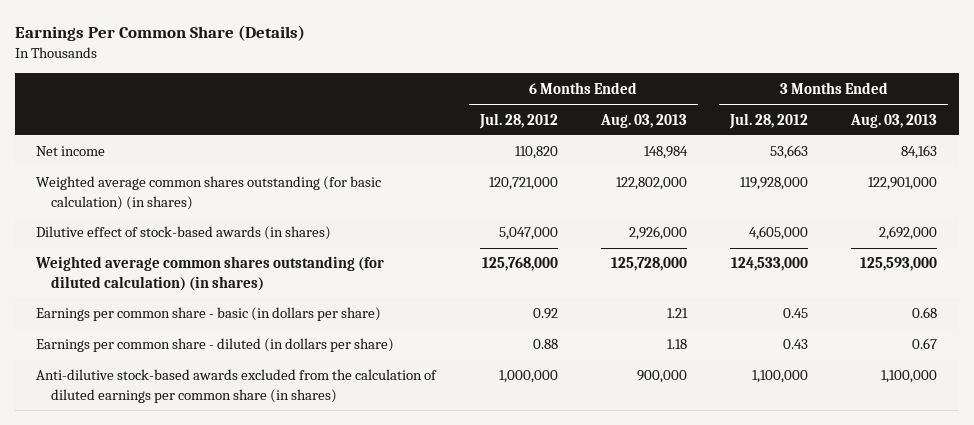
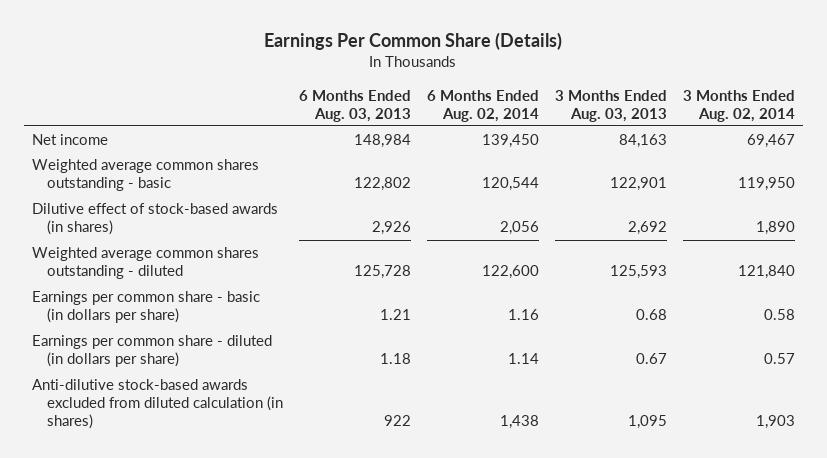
- | 6 Months Ended Jul. 28, 2012 | 6 Months Ended Aug. 03, 2013 | 3 Months Ended Jul. 28, 2012 | 3 Months Ended Aug. 03, 2013
+ | 6 Months Ended Aug. 03, 2013 | 6 Months Ended Aug. 02, 2014 | 3 Months Ended Aug. 03, 2013 | 3 Months Ended Aug. 02, 2014
- Weighted average common shares outstanding (for basic calculation) (in shares) | 120,721,000 | 122,802,000 | 119,928,000 | 122,901,000
- Dilutive effect of stock-based awards (in shares) | 5,047,000 | 2,926,000 | 4,605,000 | 2,692,000
- Weighted average common shares outstanding (for diluted calculation) (in shares) | 125,768,000 | 125,728,000 | 124,533,000 | 125,593,000
+ Weighted average common shares outstanding - basic | 122,802 | 120,544 | 122,901 | 119,950
+ Dilutive effect of stock-based awards (in shares) | 2,926 | 2,056 | 2,692 | 1,890
+ Weighted average common shares outstanding - diluted | 125,728 | 122,600 | 125,593 | 121,840
- Anti-dilutive stock-based awards excluded from the calculation of diluted earnings per common share (in shares) | 1,000,000 | 900,000 | 1,100,000 | 1,100,000
+ Anti-dilutive stock-based awards excluded from diluted calculation (in shares) | 922 | 1,438 | 1,095 | 1,903

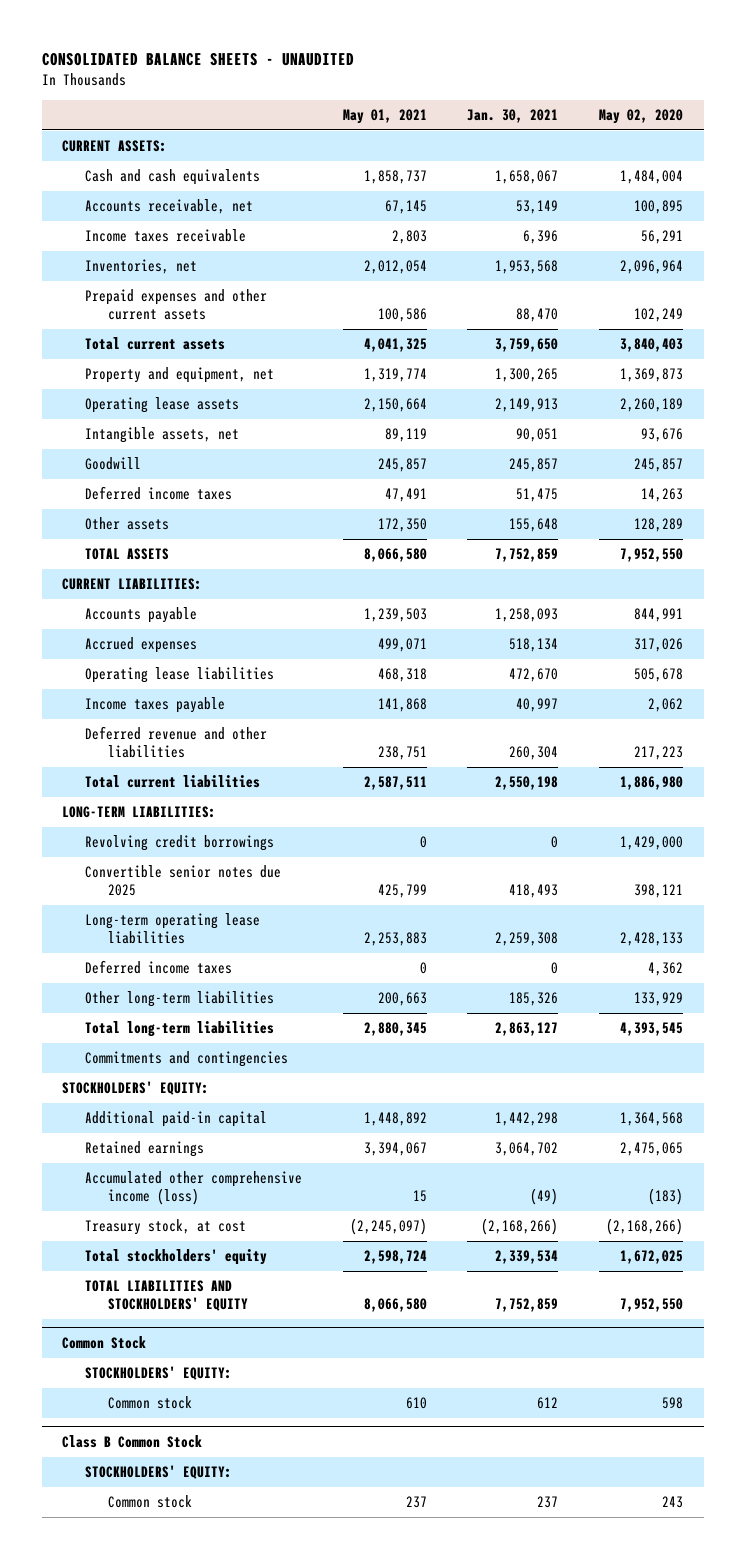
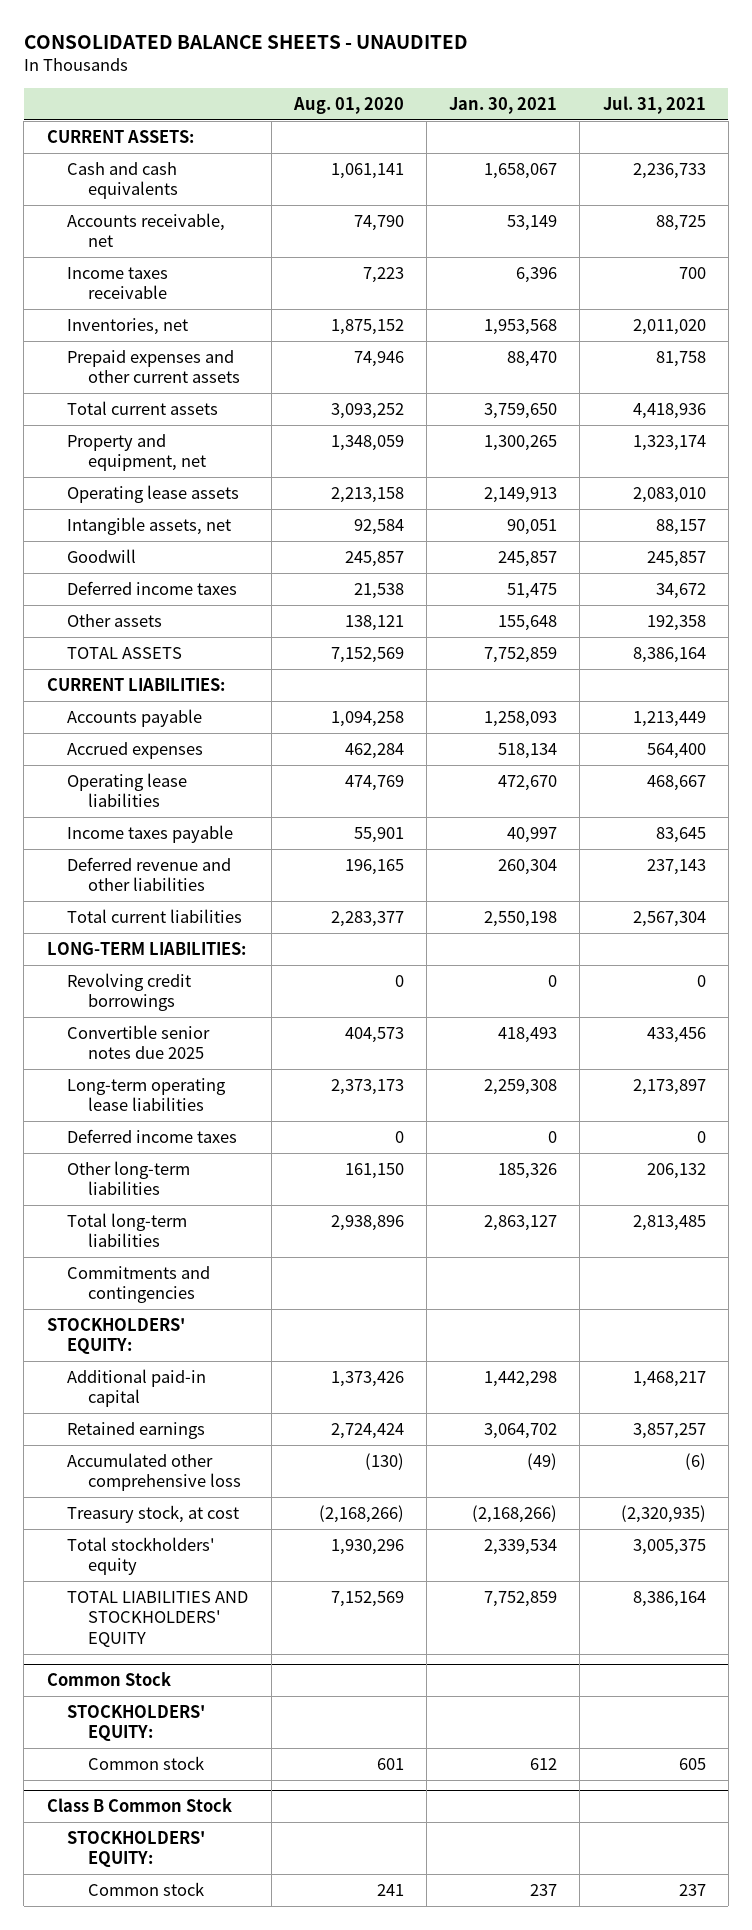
- | May 01, 2021 | Jan. 30, 2021 | May 02, 2020
+ | Aug. 01, 2020 | Jan. 30, 2021 | Jul. 31, 2021
- Accumulated other comprehensive income (loss) | 15 | (49) | (183)
+ Accumulated other comprehensive loss | (130) | (49) | (6)

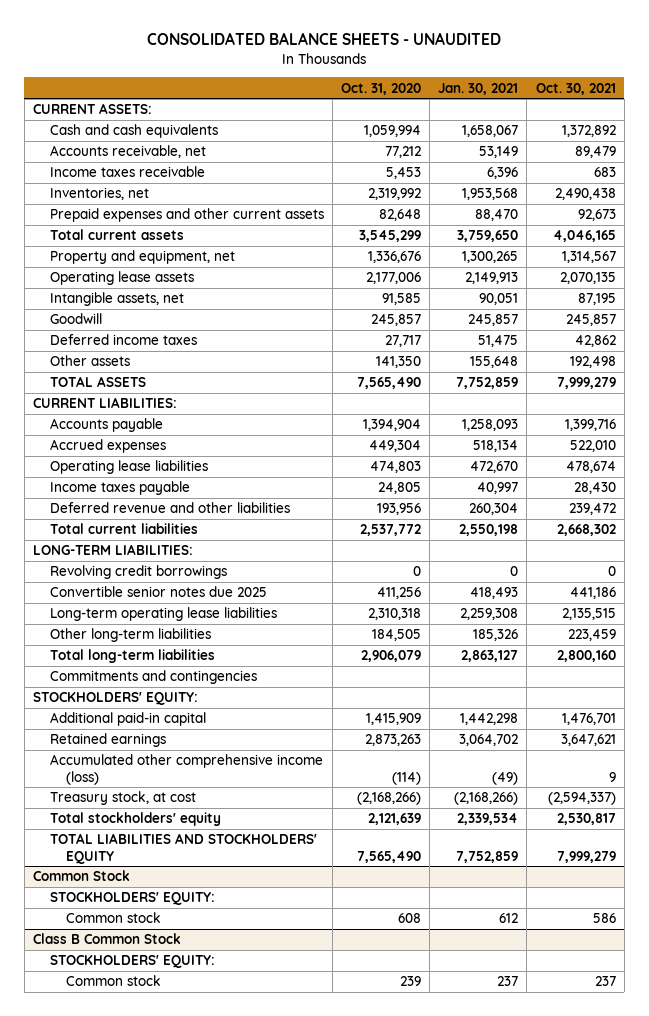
- | Aug. 01, 2020 | Jan. 30, 2021 | Jul. 31, 2021
+ | Oct. 31, 2020 | Jan. 30, 2021 | Oct. 30, 2021
- Deferred income taxes | 0 | 0 | 0
- Accumulated other comprehensive loss | (130) | (49) | (6)
+ Accumulated other comprehensive income (loss) | (114) | (49) | 9

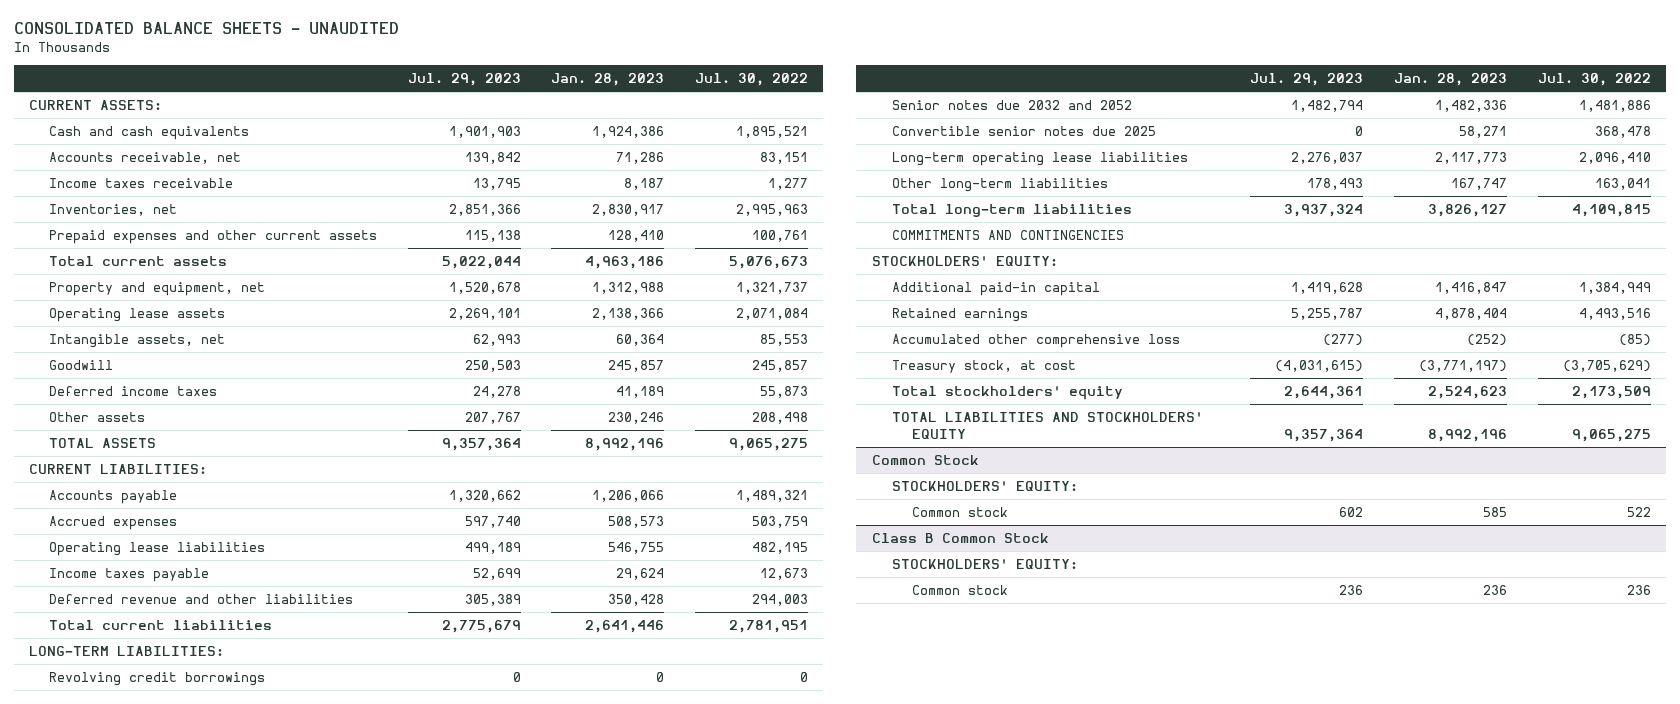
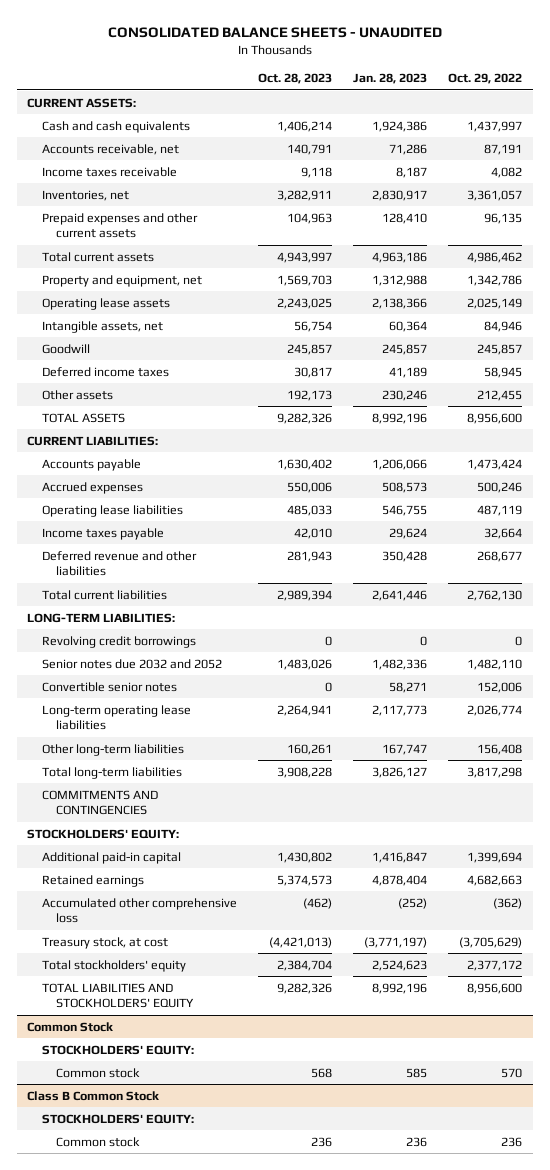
- | Jul. 29, 2023 | Jan. 28, 2023 | Jul. 30, 2022
+ | Oct. 28, 2023 | Jan. 28, 2023 | Oct. 29, 2022
- Convertible senior notes due 2025 | 0 | 58,271 | 368,478
+ Convertible senior notes | 0 | 58,271 | 152,006

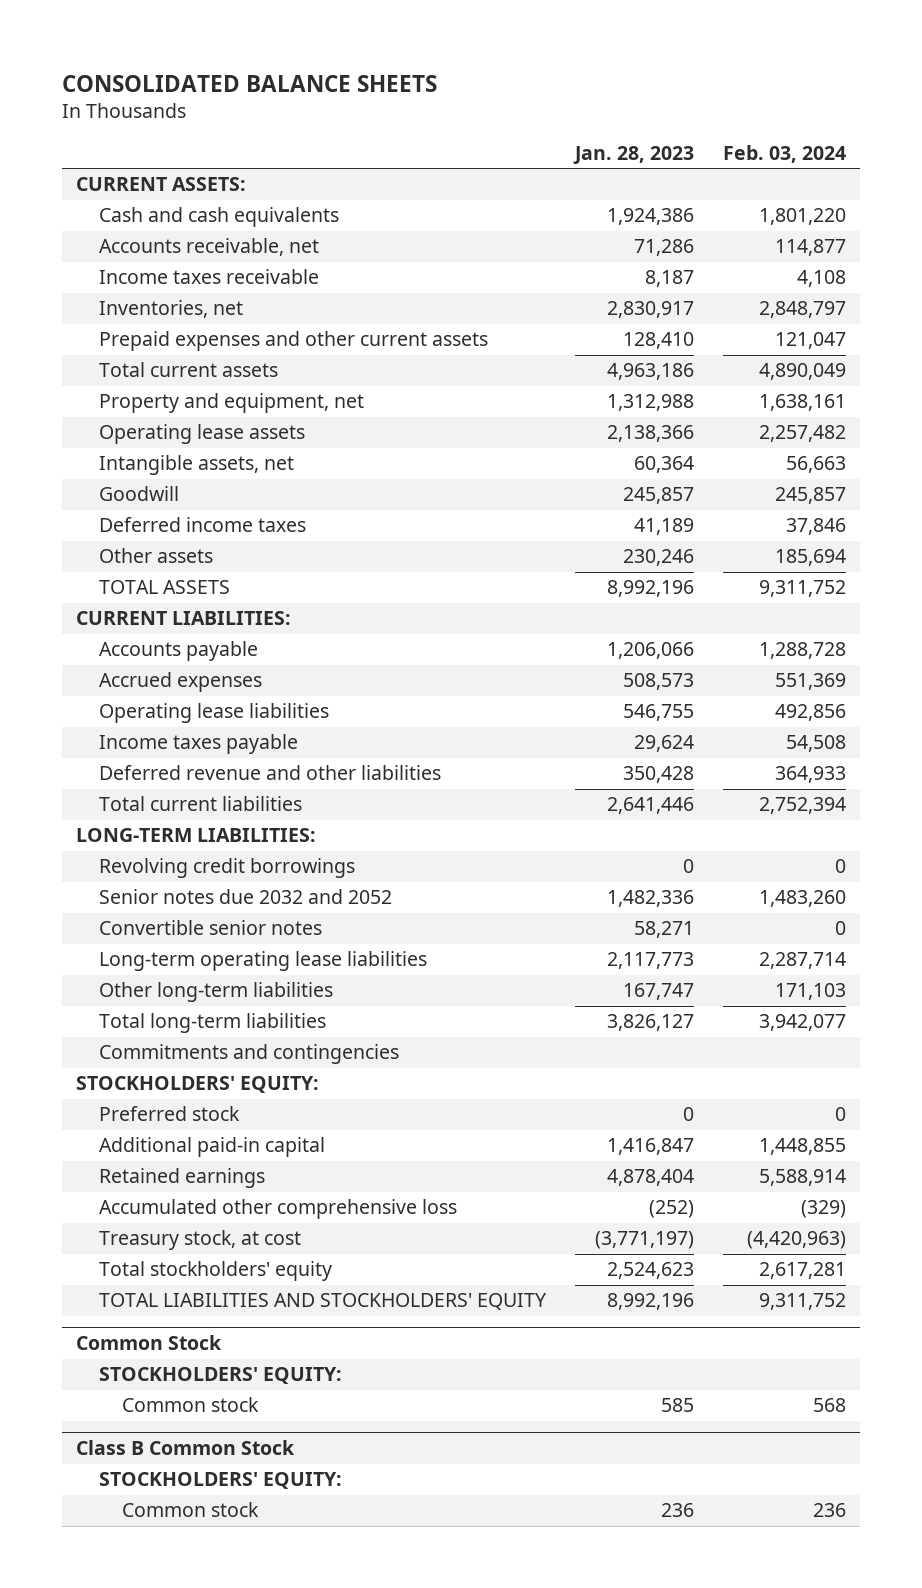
- CONSOLIDATED BALANCE SHEETS - UNAUDITED
+ CONSOLIDATED BALANCE SHEETS
- | Oct. 28, 2023 | Jan. 28, 2023 | Oct. 29, 2022
+ | Jan. 28, 2023 | Feb. 03, 2024
- COMMITMENTS AND CONTINGENCIES
+ Commitments and contingencies
+ Preferred stock | 0 | 0

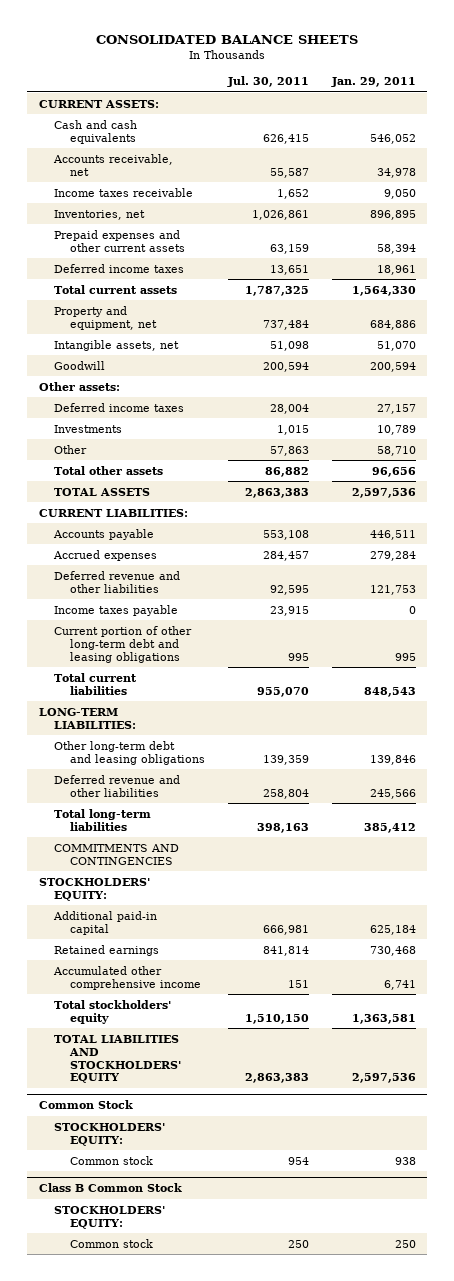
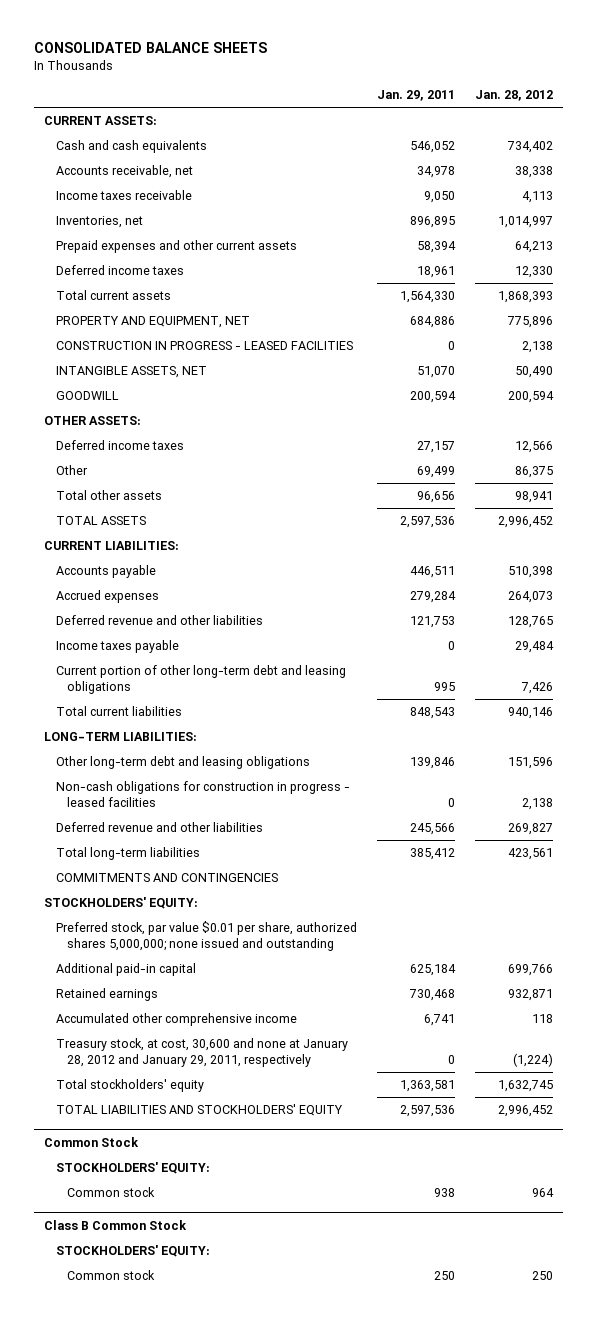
- | Jul. 30, 2011 | Jan. 29, 2011
+ | Jan. 29, 2011 | Jan. 28, 2012
- Property and equipment, net | 737,484 | 684,886
- Intangible assets, net | 51,098 | 51,070
- Goodwill | 200,594 | 200,594
- Other assets:
+ PROPERTY AND EQUIPMENT, NET | 684,886 | 775,896
+ CONSTRUCTION IN PROGRESS - LEASED FACILITIES | 0 | 2,138
+ INTANGIBLE ASSETS, NET | 51,070 | 50,490
+ GOODWILL | 200,594 | 200,594
+ OTHER ASSETS:
- Investments | 1,015 | 10,789
- Other | 57,863 | 58,710
+ Other | 69,499 | 86,375
+ Non-cash obligations for construction in progress - leased facilities | 0 | 2,138
+ Preferred stock, par value $0.01 per share, authorized shares 5,000,000; none issued and outstanding
+ Treasury stock, at cost, 30,600 and none at January 28, 2012 and January 29, 2011, respectively | 0 | (1,224)

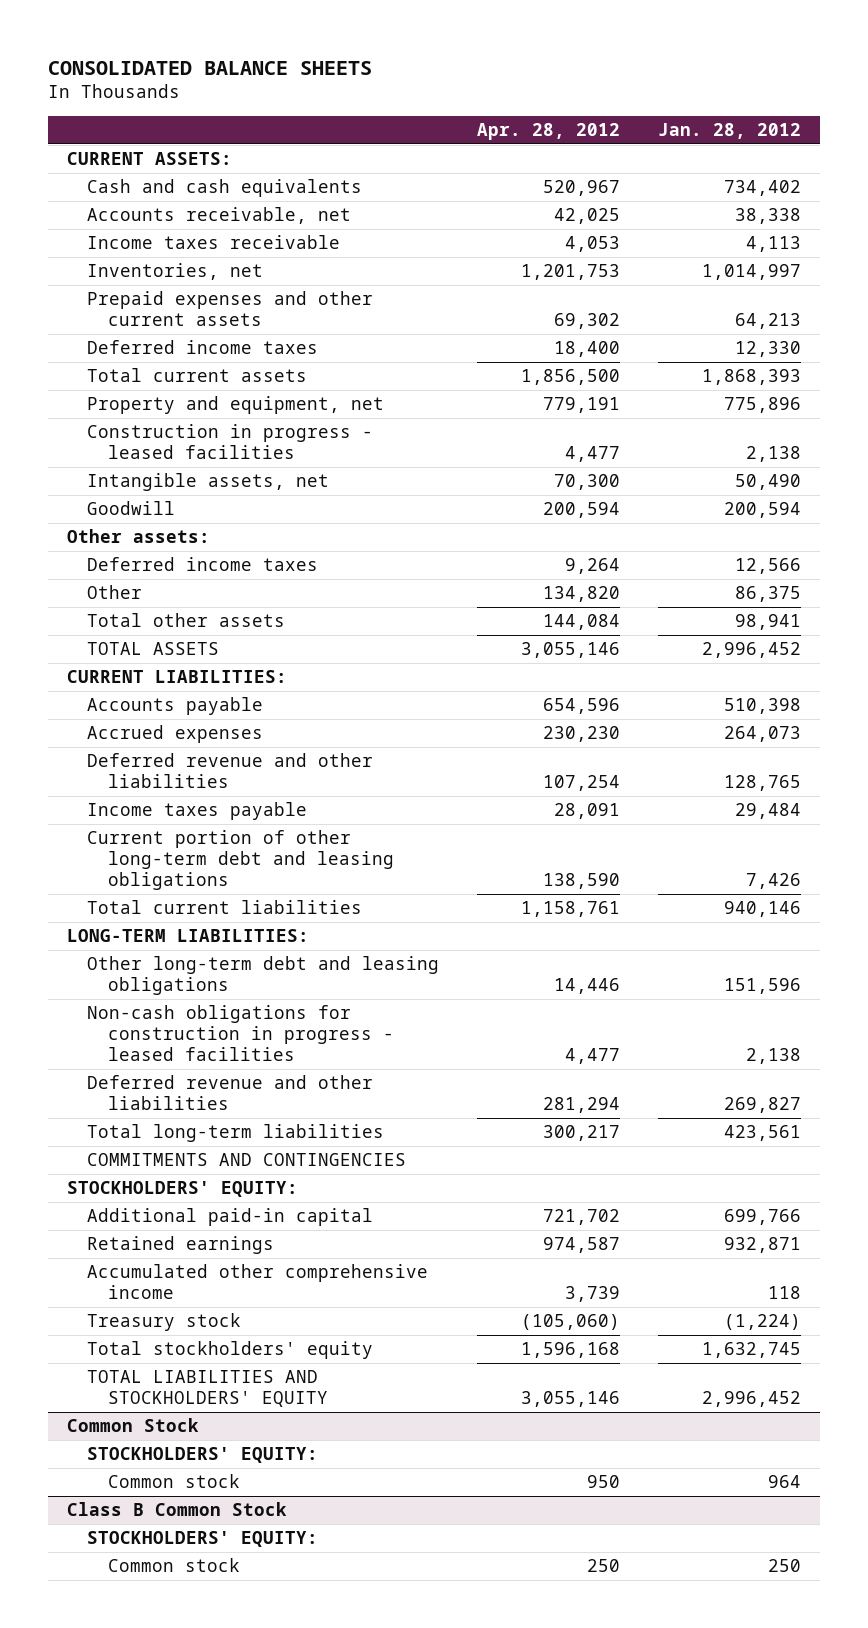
- | Jan. 29, 2011 | Jan. 28, 2012
+ | Apr. 28, 2012 | Jan. 28, 2012
- PROPERTY AND EQUIPMENT, NET | 684,886 | 775,896
- CONSTRUCTION IN PROGRESS - LEASED FACILITIES | 0 | 2,138
- INTANGIBLE ASSETS, NET | 51,070 | 50,490
- GOODWILL | 200,594 | 200,594
- OTHER ASSETS:
+ Property and equipment, net | 779,191 | 775,896
+ Construction in progress - leased facilities | 4,477 | 2,138
+ Intangible assets, net | 70,300 | 50,490
+ Goodwill | 200,594 | 200,594
+ Other assets:
- Preferred stock, par value $0.01 per share, authorized shares 5,000,000; none issued and outstanding
- Treasury stock, at cost, 30,600 and none at January 28, 2012 and January 29, 2011, respectively | 0 | (1,224)
+ Treasury stock | (105,060) | (1,224)

